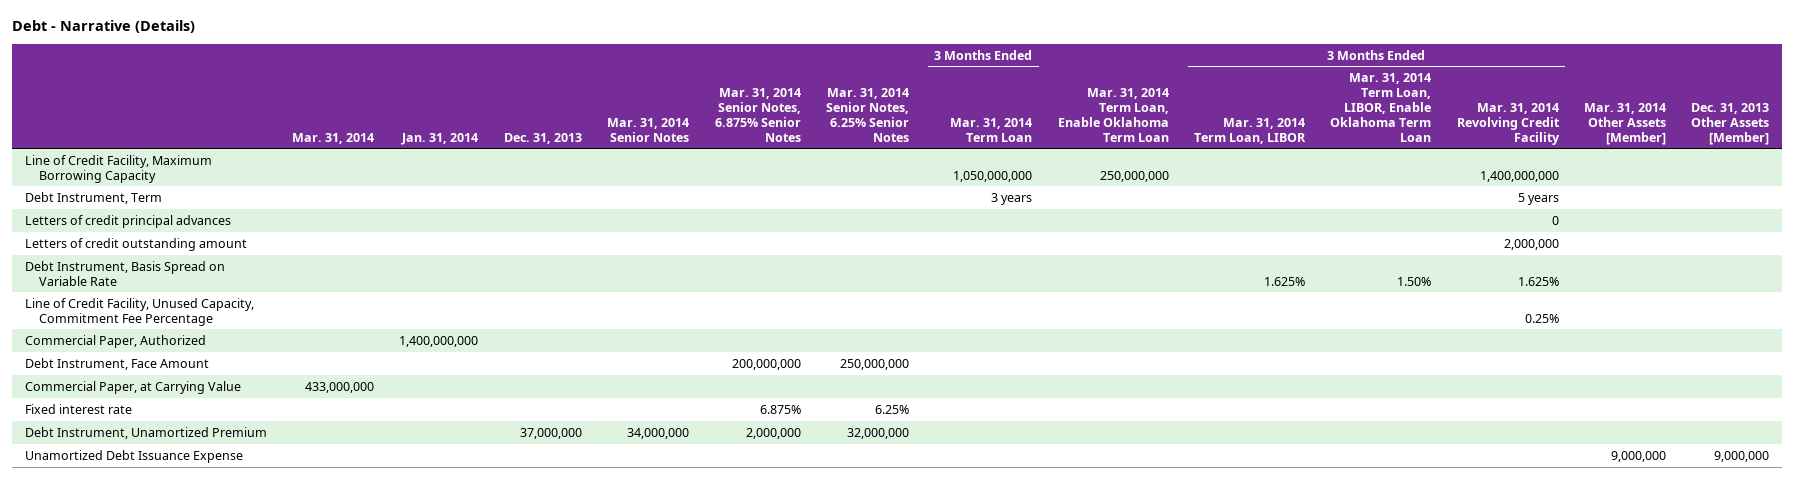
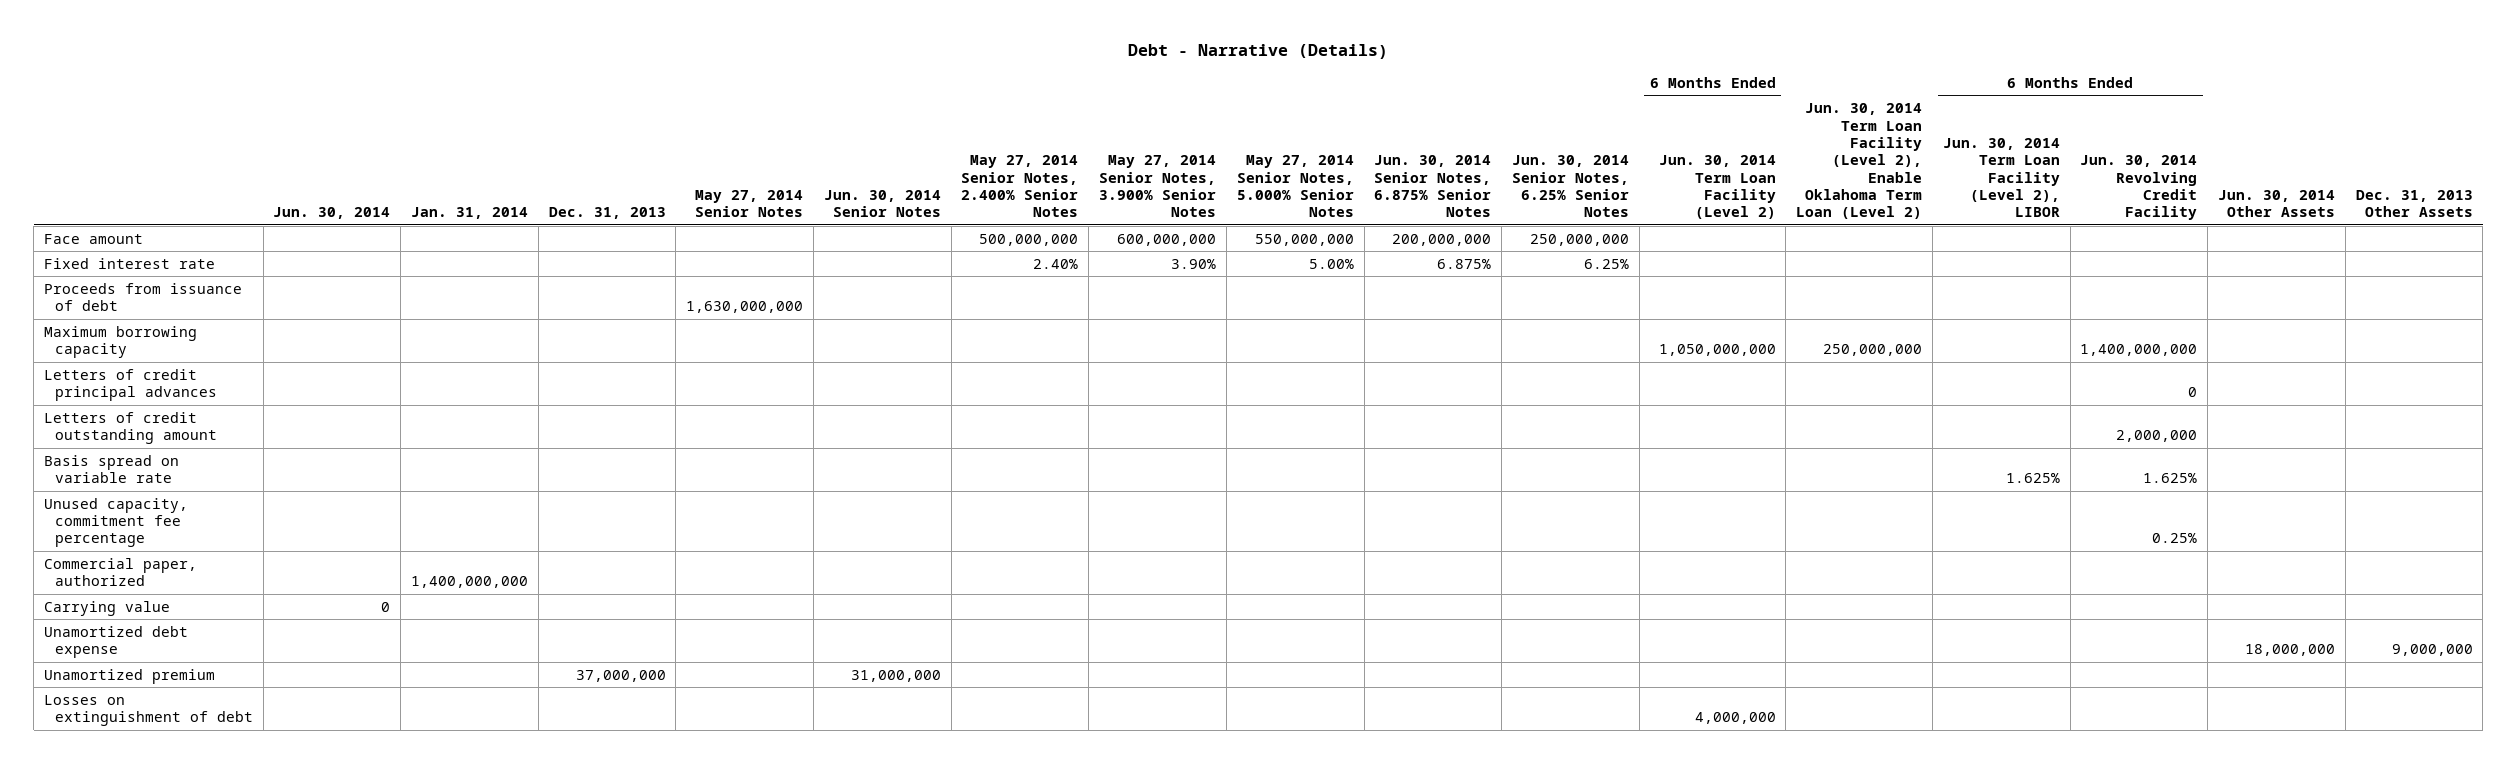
- | Mar. 31, 2014 | Jan. 31, 2014 | Dec. 31, 2013 | Mar. 31, 2014 Senior Notes | Mar. 31, 2014 Senior Notes, 6.875% Senior Notes | Mar. 31, 2014 Senior Notes, 6.25% Senior Notes | 3 Months Ended Mar. 31, 2014 Term Loan | Mar. 31, 2014 Term Loan, Enable Oklahoma Term Loan | 3 Months Ended Mar. 31, 2014 Term Loan, LIBOR | 3 Months Ended Mar. 31, 2014 Term Loan, LIBOR, Enable Oklahoma Term Loan | 3 Months Ended Mar. 31, 2014 Revolving Credit Facility | Mar. 31, 2014 Other Assets [Member] | Dec. 31, 2013 Other Assets [Member]
+ | Jun. 30, 2014 | Jan. 31, 2014 | Dec. 31, 2013 | May 27, 2014 Senior Notes | Jun. 30, 2014 Senior Notes | May 27, 2014 Senior Notes, 2.400% Senior Notes | May 27, 2014 Senior Notes, 3.900% Senior Notes | May 27, 2014 Senior Notes, 5.000% Senior Notes | Jun. 30, 2014 Senior Notes, 6.875% Senior Notes | Jun. 30, 2014 Senior Notes, 6.25% Senior Notes | 6 Months Ended Jun. 30, 2014 Term Loan Facility (Level 2) | Jun. 30, 2014 Term Loan Facility (Level 2), Enable Oklahoma Term Loan (Level 2) | 6 Months Ended Jun. 30, 2014 Term Loan Facility (Level 2), LIBOR | 6 Months Ended Jun. 30, 2014 Revolving Credit Facility | Jun. 30, 2014 Other Assets | Dec. 31, 2013 Other Assets
- Line of Credit Facility, Maximum Borrowing Capacity | | | | | | | 1,050,000,000 | 250,000,000 | | | 1,400,000,000 | |
- Debt Instrument, Term | | | | | | | 3 years | | | | 5 years | |
+ Face amount | | | | | | 500,000,000 | 600,000,000 | 550,000,000 | 200,000,000 | 250,000,000 | | | | | |
moved up: Fixed interest rate | | | | | | 2.40% | 3.90% | 5.00% | 6.875% | 6.25% | | | | | |
+ Proceeds from issuance of debt | | | | 1,630,000,000 | | | | | | | | | | | |
+ Maximum borrowing capacity | | | | | | | | | | | 1,050,000,000 | 250,000,000 | | 1,400,000,000 | |
- Debt Instrument, Basis Spread on Variable Rate | | | | | | | | | 1.625% | 1.50% | 1.625% | |
- Line of Credit Facility, Unused Capacity, Commitment Fee Percentage | | | | | | | | | | | 0.25% | |
- Commercial Paper, Authorized | | 1,400,000,000 | | | | | | | | | | |
- Debt Instrument, Face Amount | | | | | 200,000,000 | 250,000,000 | | | | | | |
- Commercial Paper, at Carrying Value | 433,000,000 | | | | | | | | | | | |
- Debt Instrument, Unamortized Premium | | | 37,000,000 | 34,000,000 | 2,000,000 | 32,000,000 | | | | | | |
- Unamortized Debt Issuance Expense | | | | | | | | | | | | 9,000,000 | 9,000,000
+ Basis spread on variable rate | | | | | | | | | | | | | 1.625% | 1.625% | |
+ Unused capacity, commitment fee percentage | | | | | | | | | | | | | | 0.25% | |
+ Commercial paper, authorized | | 1,400,000,000 | | | | | | | | | | | | | |
+ Carrying value | 0 | | | | | | | | | | | | | | |
+ Unamortized debt expense | | | | | | | | | | | | | | | 18,000,000 | 9,000,000
+ Unamortized premium | | | 37,000,000 | | 31,000,000 | | | | | | | | | | |
+ Losses on extinguishment of debt | | | | | | | | | | | 4,000,000 | | | | |

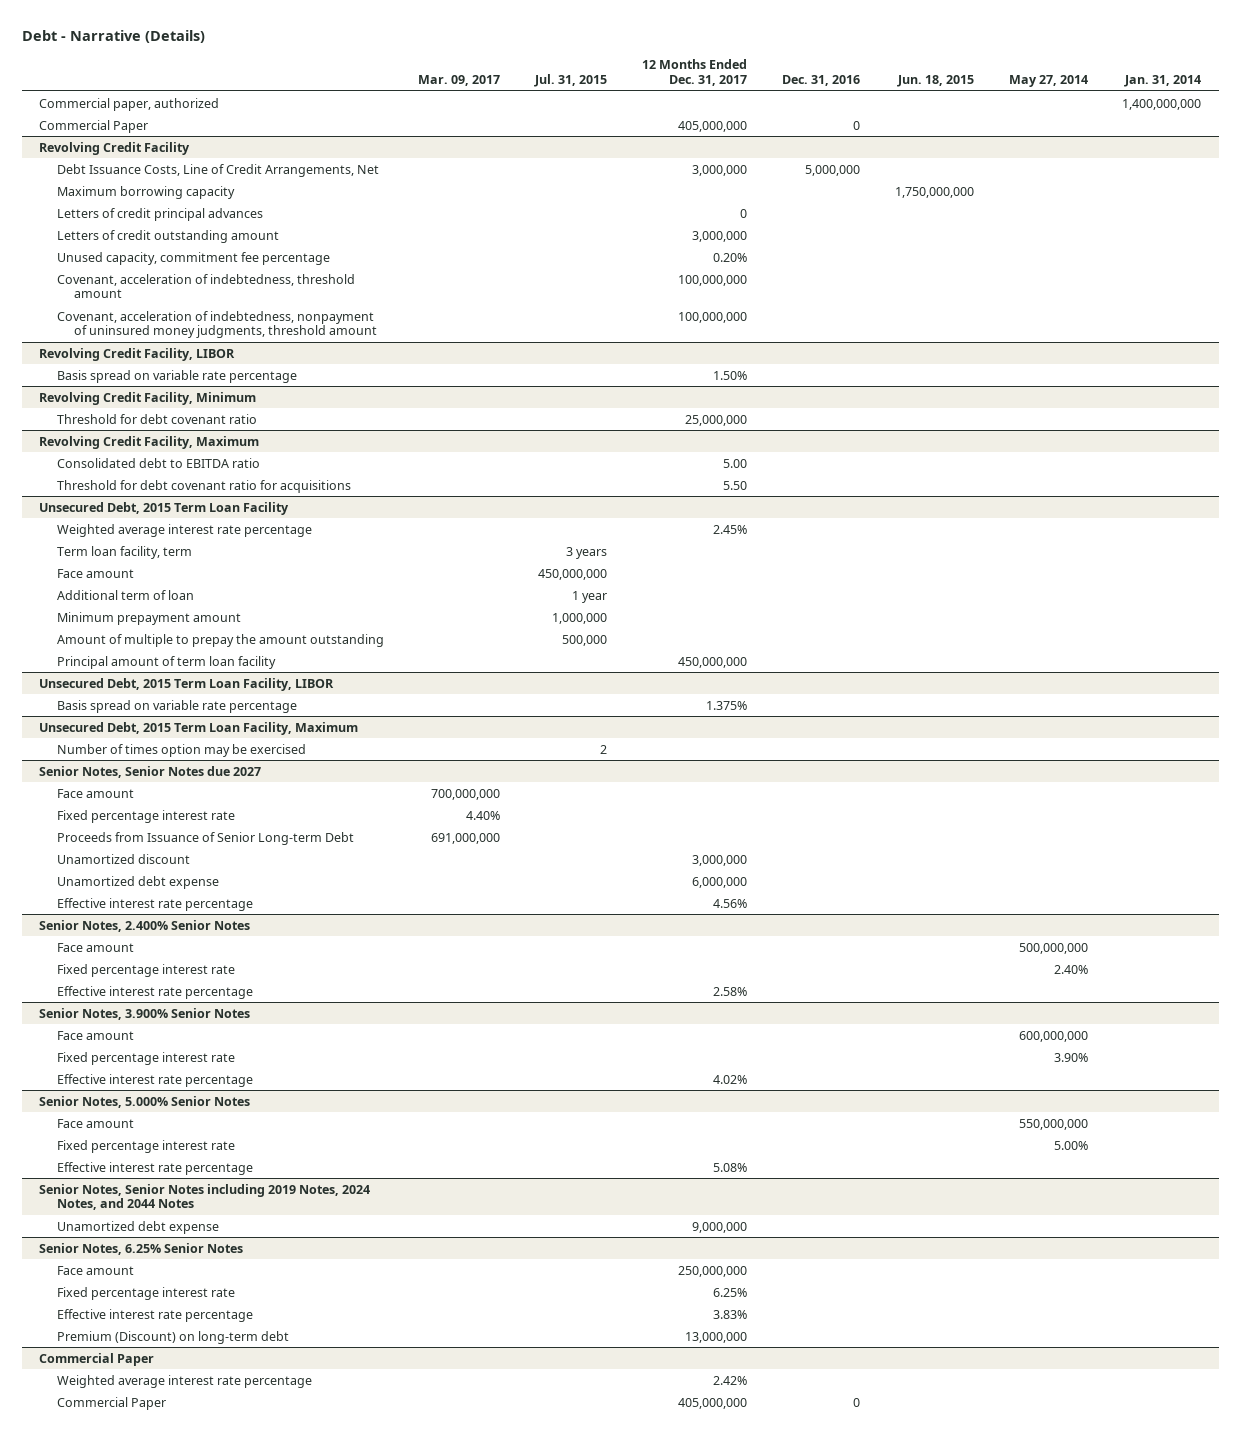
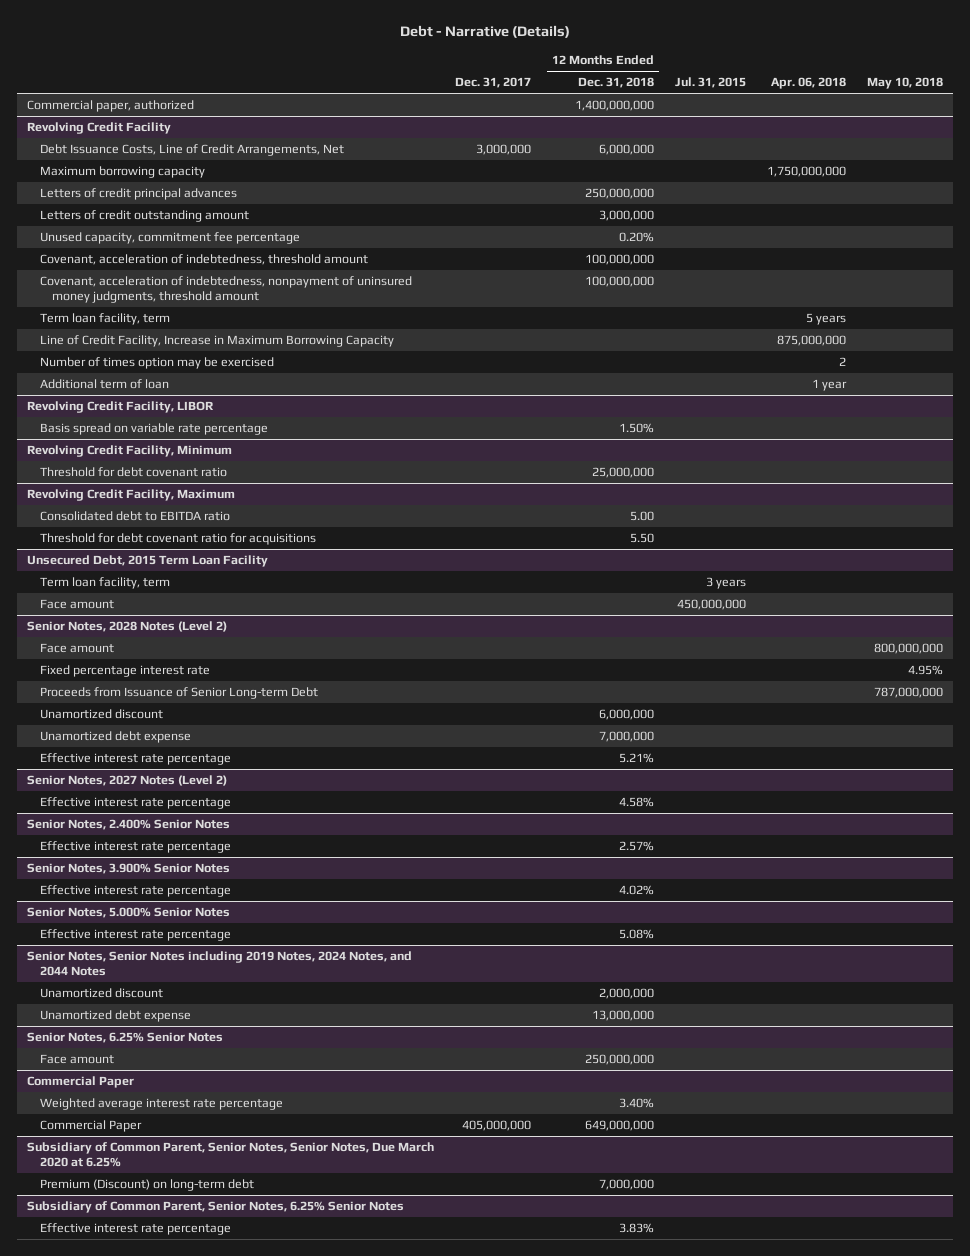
- | Mar. 09, 2017 | Jul. 31, 2015 | 12 Months Ended Dec. 31, 2017 | Dec. 31, 2016 | Jun. 18, 2015 | May 27, 2014 | Jan. 31, 2014
+ | Dec. 31, 2017 | 12 Months Ended Dec. 31, 2018 | Jul. 31, 2015 | Apr. 06, 2018 | May 10, 2018
- Commercial Paper | | | 405,000,000 | 0 | | |
@ Revolving Credit Facility
+ Term loan facility, term | | | | 5 years |
+ Line of Credit Facility, Increase in Maximum Borrowing Capacity | | | | 875,000,000 |
+ Number of times option may be exercised | | | | 2 |
+ Additional term of loan | | | | 1 year |
@ Unsecured Debt, 2015 Term Loan Facility
- Weighted average interest rate percentage | | | 2.45% | | | |
- Additional term of loan | | 1 year | | | | |
- Minimum prepayment amount | | 1,000,000 | | | | |
- Amount of multiple to prepay the amount outstanding | | 500,000 | | | | |
- Principal amount of term loan facility | | | 450,000,000 | | | |
- Unsecured Debt, 2015 Term Loan Facility, LIBOR
- Basis spread on variable rate percentage | | | 1.375% | | | |
- Unsecured Debt, 2015 Term Loan Facility, Maximum
- Number of times option may be exercised | | 2 | | | | |
- Senior Notes, Senior Notes due 2027
- Face amount | 700,000,000 | | | | | |
- Fixed percentage interest rate | 4.40% | | | | | |
- Proceeds from Issuance of Senior Long-term Debt | 691,000,000 | | | | | |
- Unamortized discount | | | 3,000,000 | | | |
- Unamortized debt expense | | | 6,000,000 | | | |
+ Senior Notes, 2028 Notes (Level 2)
+ Face amount | | | | | 800,000,000
+ Fixed percentage interest rate | | | | | 4.95%
+ Proceeds from Issuance of Senior Long-term Debt | | | | | 787,000,000
+ Unamortized discount | | 6,000,000 | | |
+ Unamortized debt expense | | 7,000,000 | | |
+ Effective interest rate percentage | | 5.21% | | |
+ Senior Notes, 2027 Notes (Level 2)
@ Senior Notes, 2.400% Senior Notes
- Face amount | | | | | | 500,000,000 |
- Fixed percentage interest rate | | | | | | 2.40% |
@ Senior Notes, 3.900% Senior Notes
- Face amount | | | | | | 600,000,000 |
- Fixed percentage interest rate | | | | | | 3.90% |
@ Senior Notes, 5.000% Senior Notes
- Face amount | | | | | | 550,000,000 |
- Fixed percentage interest rate | | | | | | 5.00% |
@ Senior Notes, Senior Notes including 2019 Notes, 2024 Notes, and 2044 Notes
+ Unamortized discount | | 2,000,000 | | |
@ Senior Notes, 6.25% Senior Notes
- Fixed percentage interest rate | | | 6.25% | | | |
- Effective interest rate percentage | | | 3.83% | | | |
- Premium (Discount) on long-term debt | | | 13,000,000 | | | |
+ Subsidiary of Common Parent, Senior Notes, Senior Notes, Due March 2020 at 6.25%
+ Premium (Discount) on long-term debt | | 7,000,000 | | |
+ Subsidiary of Common Parent, Senior Notes, 6.25% Senior Notes
+ Effective interest rate percentage | | 3.83% | | |

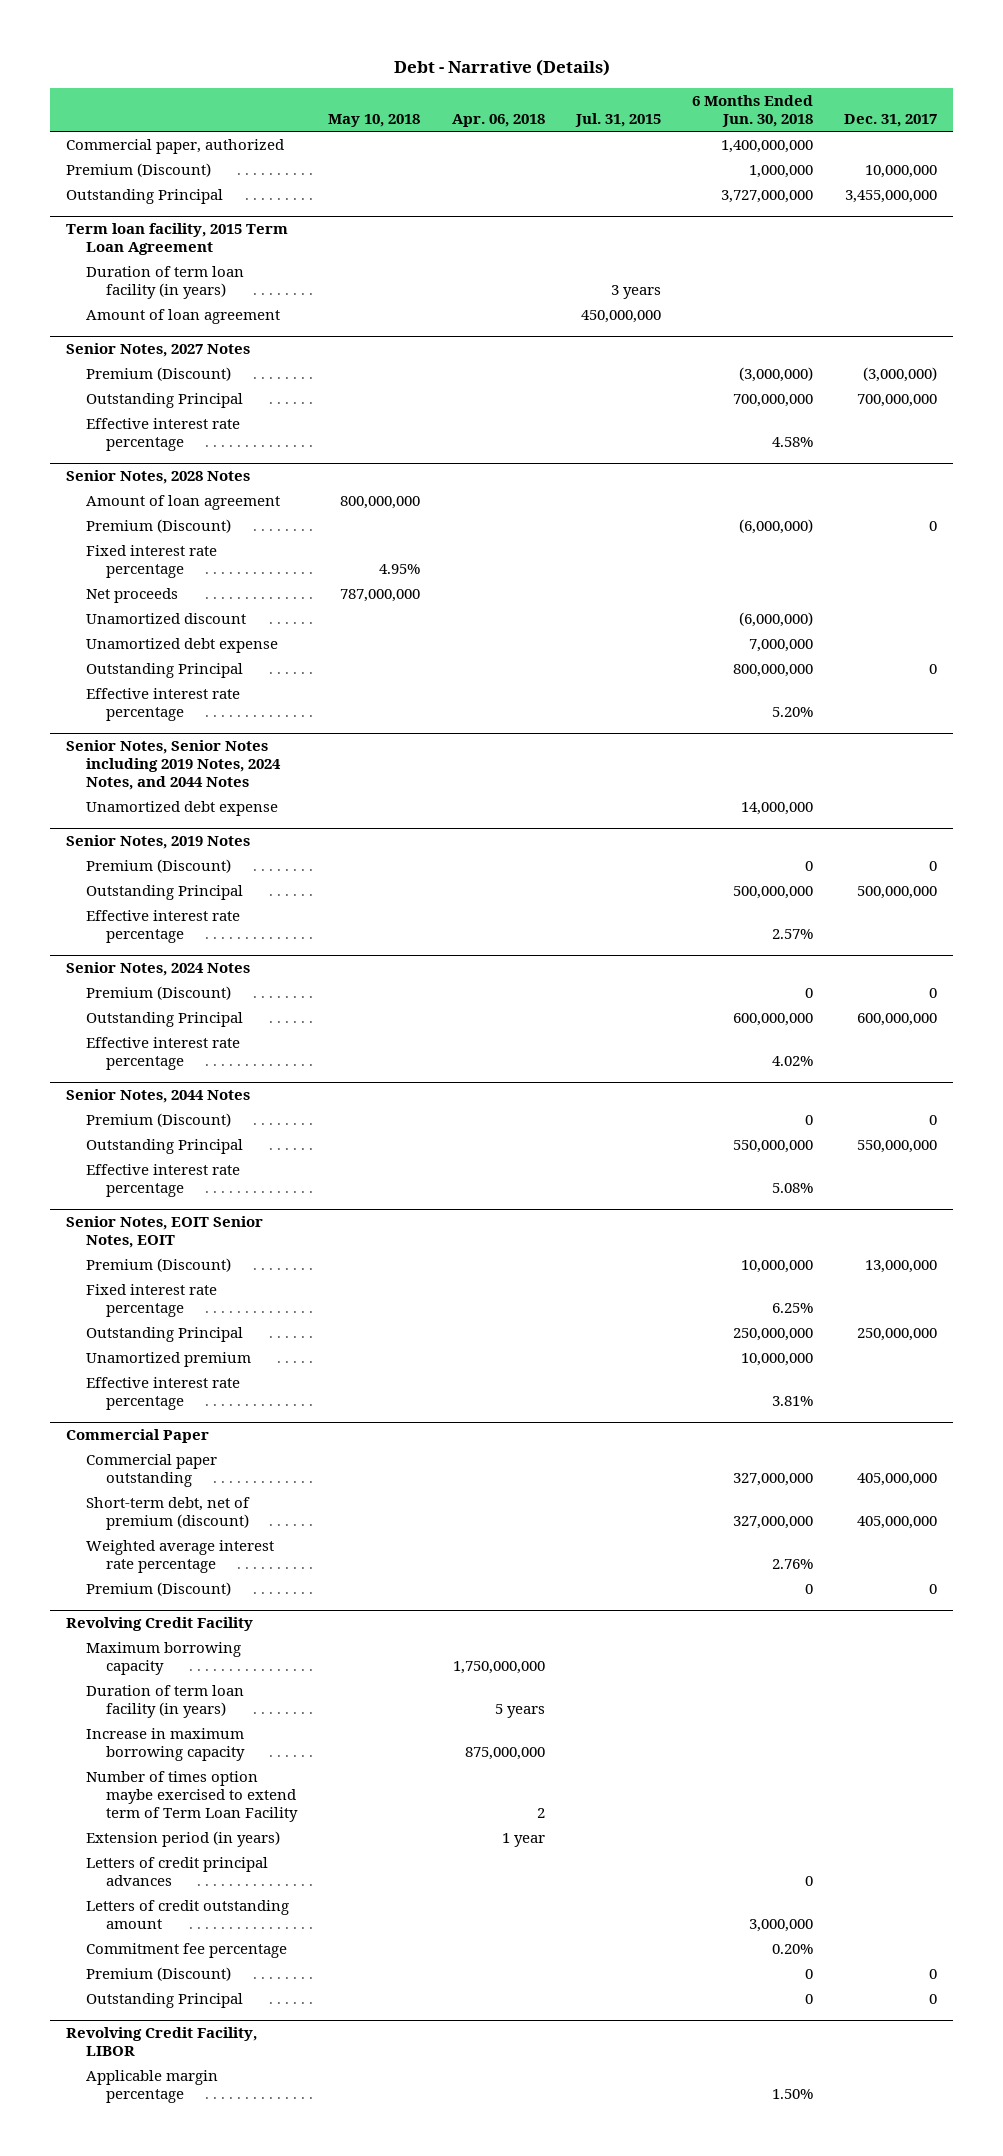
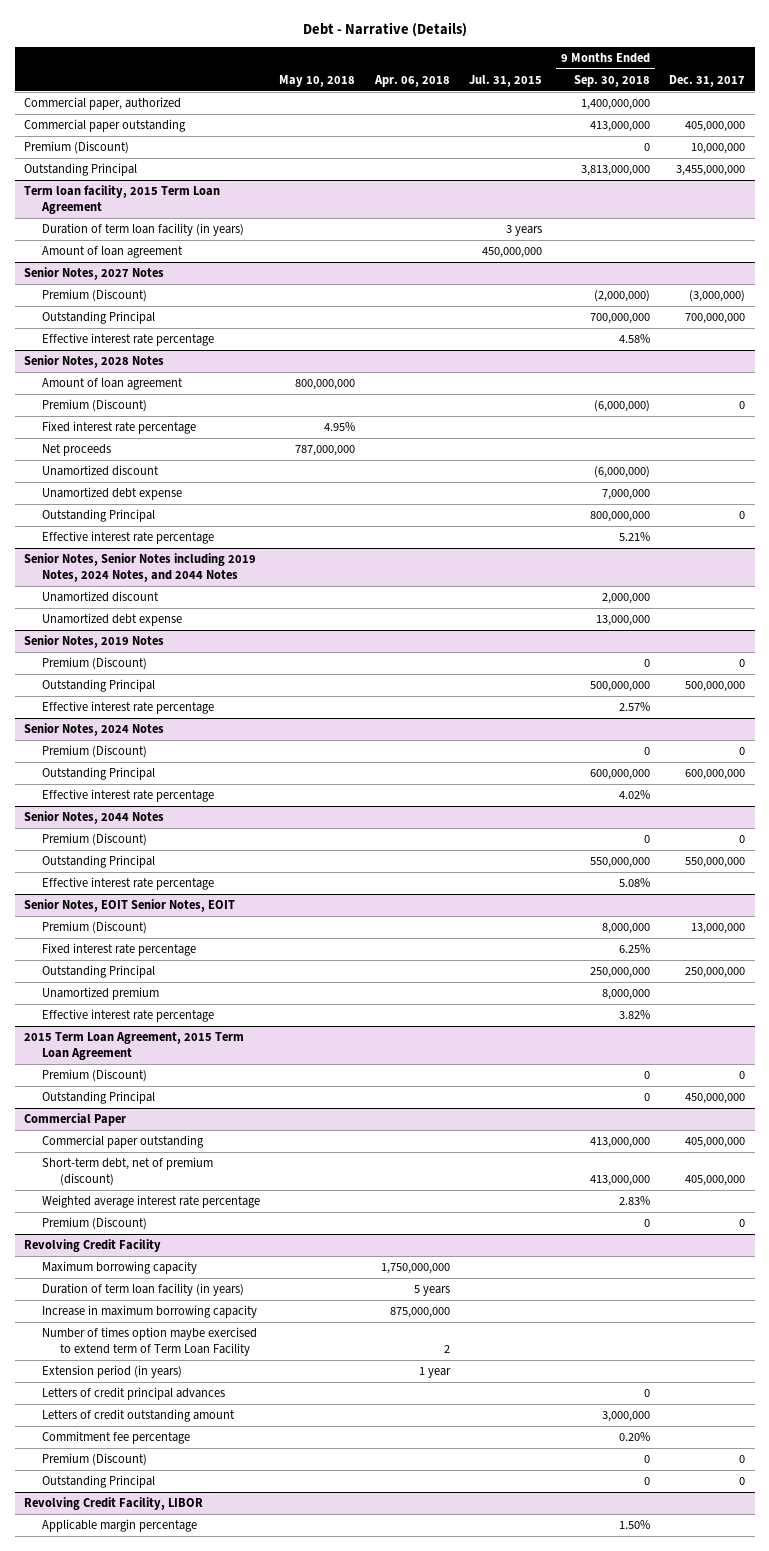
- | May 10, 2018 | Apr. 06, 2018 | Jul. 31, 2015 | 6 Months Ended Jun. 30, 2018 | Dec. 31, 2017
+ | May 10, 2018 | Apr. 06, 2018 | Jul. 31, 2015 | 9 Months Ended Sep. 30, 2018 | Dec. 31, 2017
+ Commercial paper outstanding | | | | 413,000,000 | 405,000,000
@ Senior Notes, Senior Notes including 2019 Notes, 2024 Notes, and 2044 Notes
+ Unamortized discount | | | | 2,000,000 |
+ 2015 Term Loan Agreement, 2015 Term Loan Agreement
+ Premium (Discount) | | | | 0 | 0
+ Outstanding Principal | | | | 0 | 450,000,000

